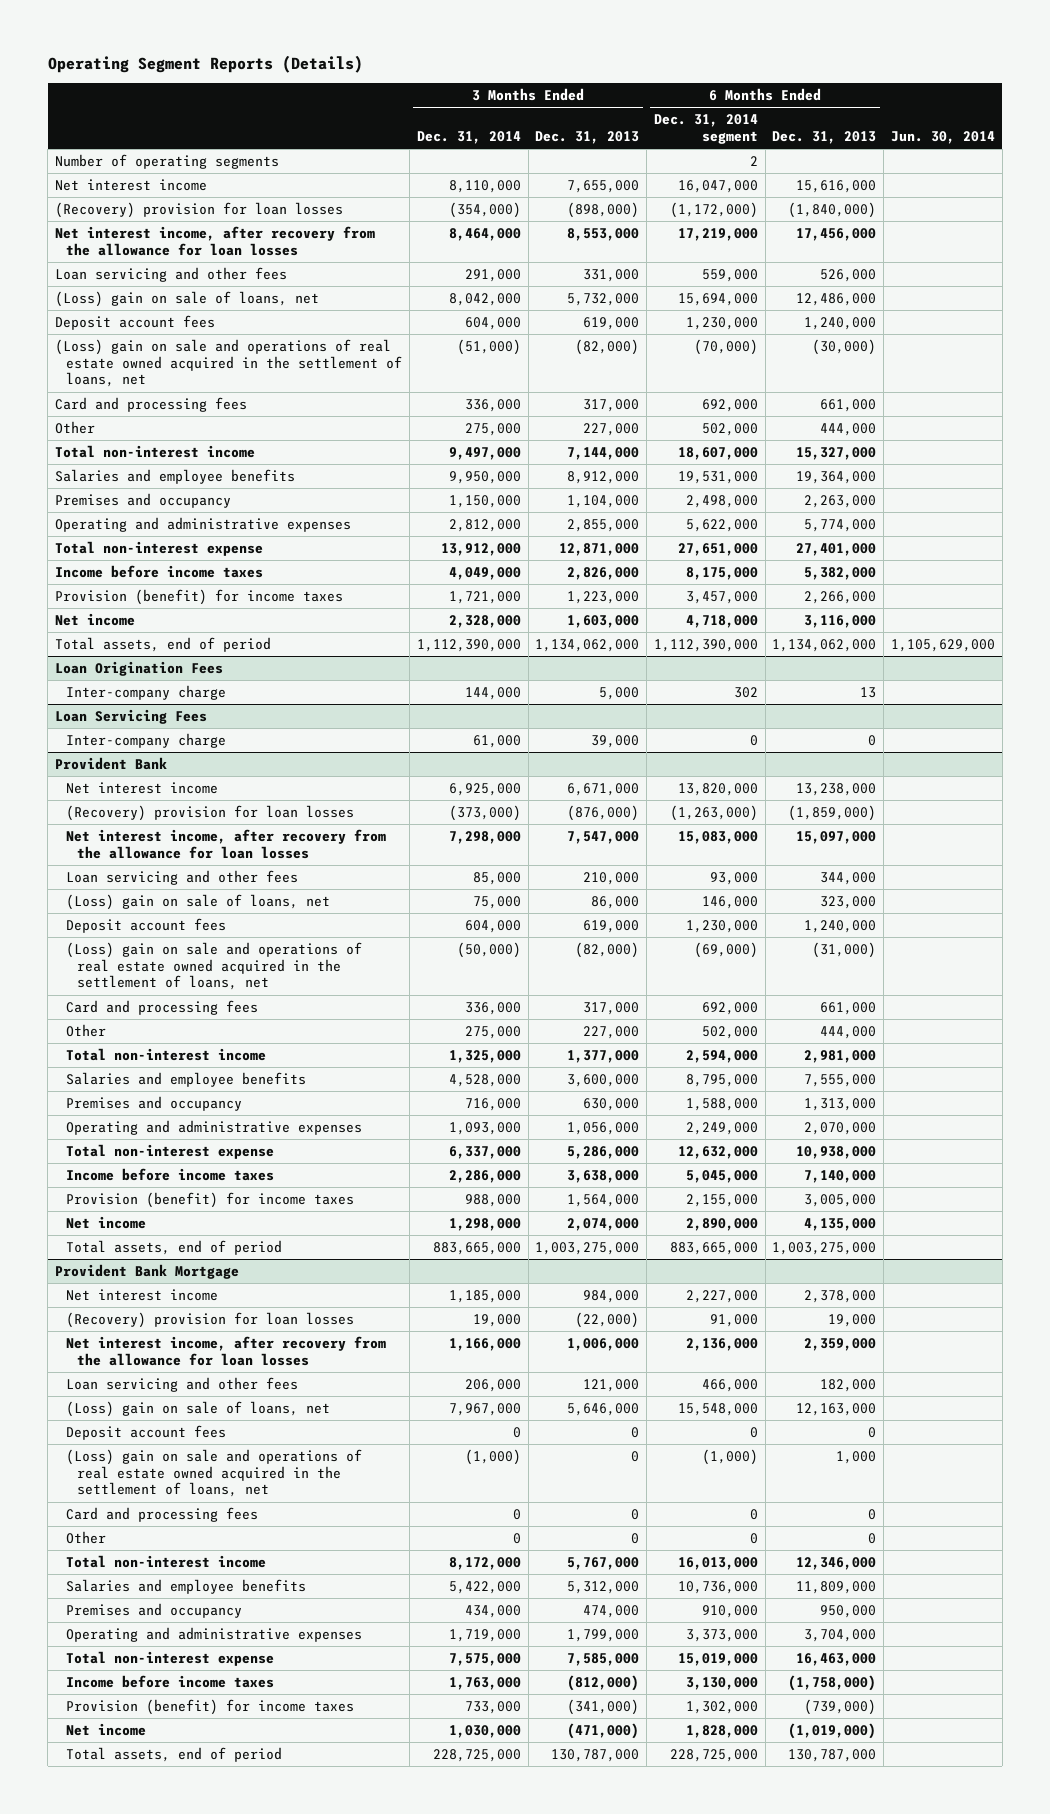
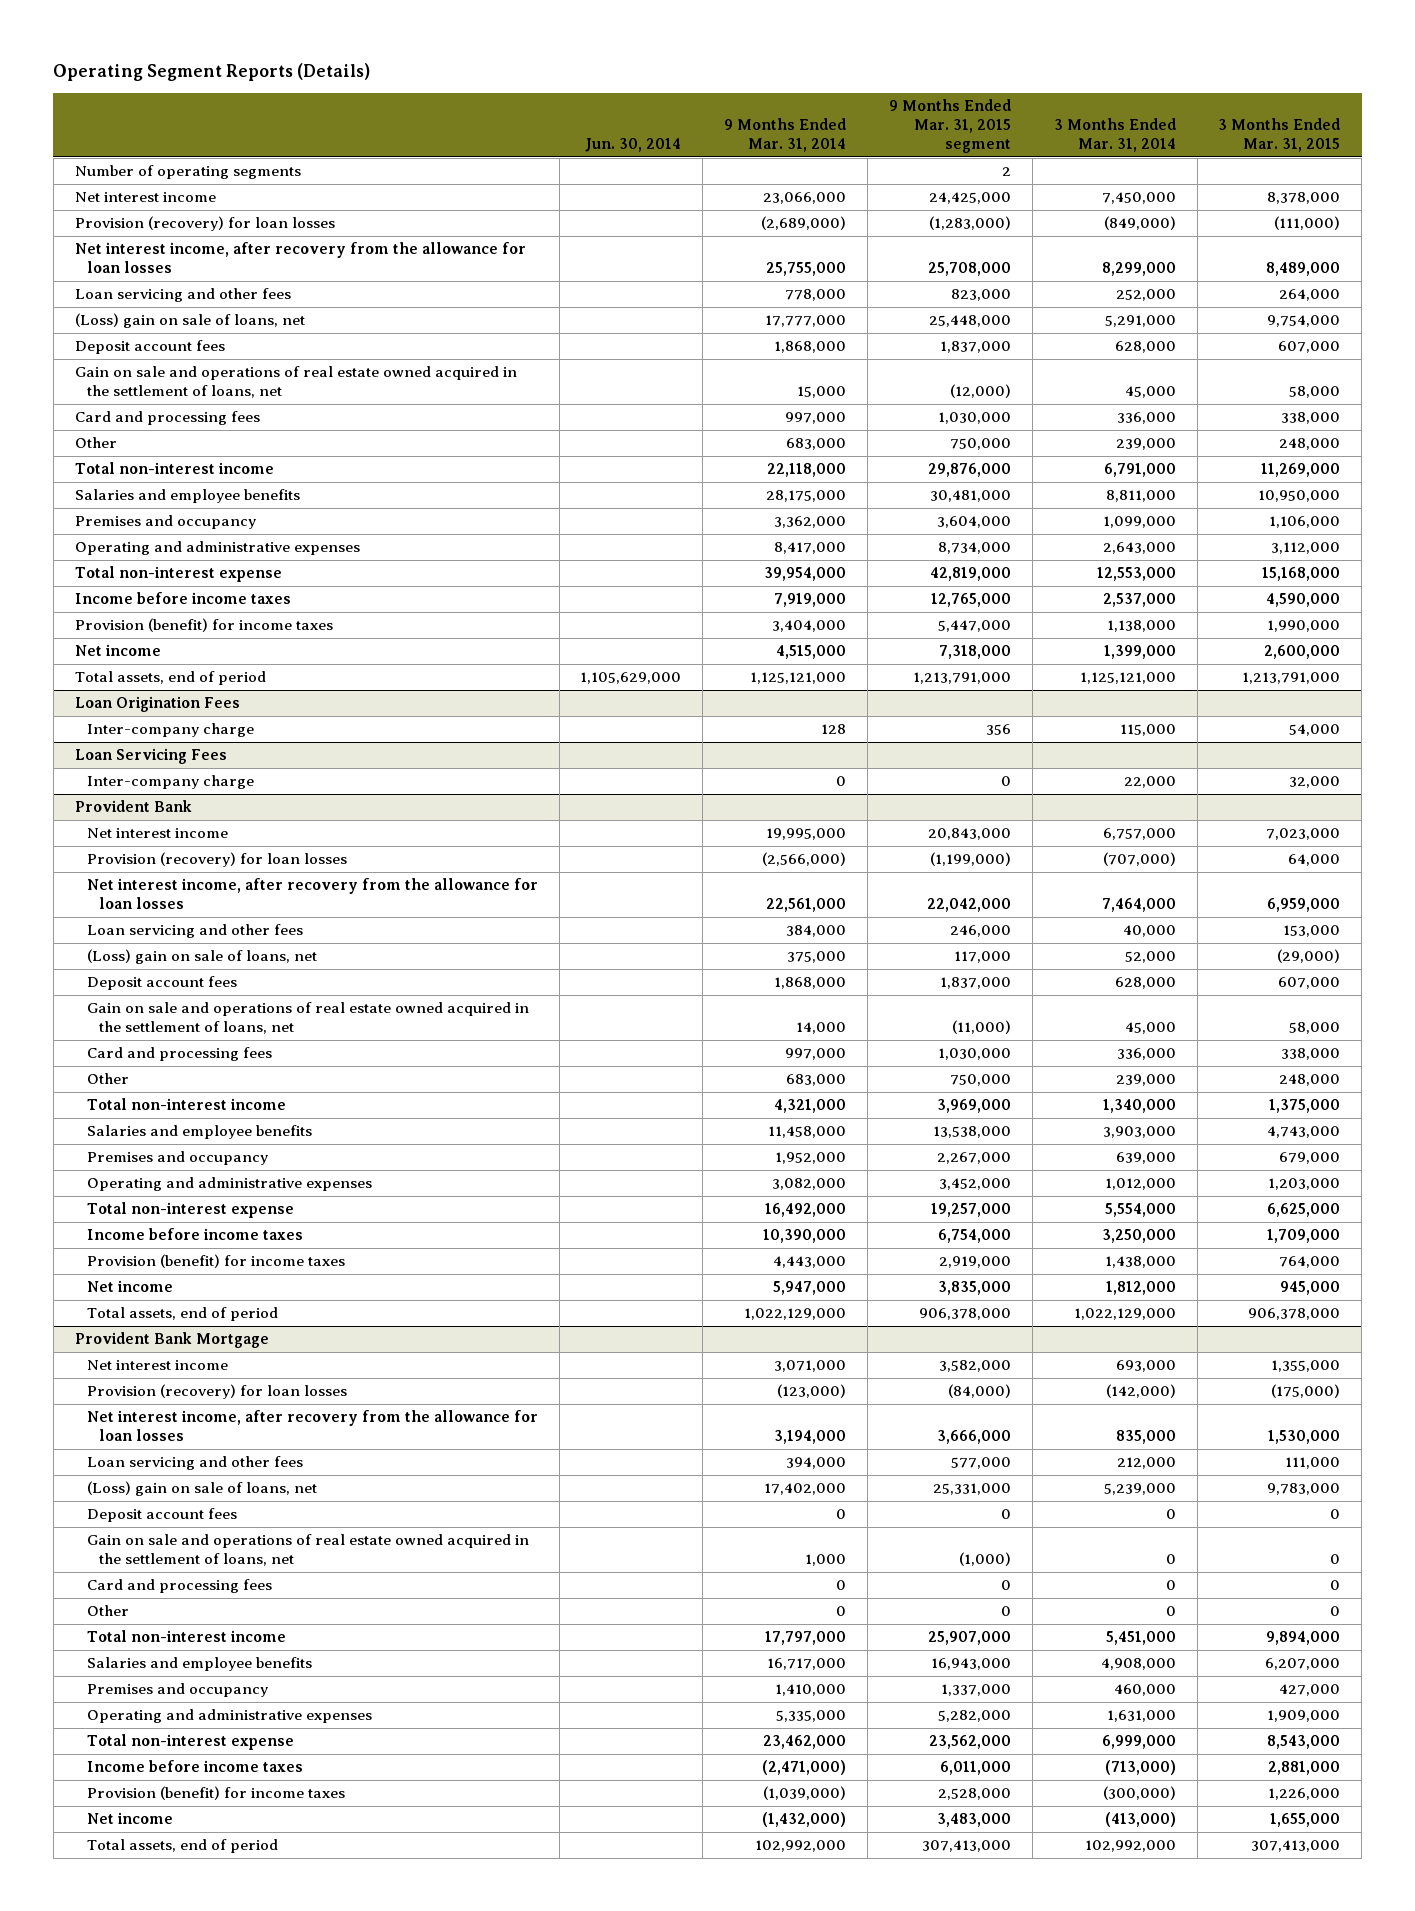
- | 3 Months Ended Dec. 31, 2014 | 3 Months Ended Dec. 31, 2013 | 6 Months Ended Dec. 31, 2014 segment | 6 Months Ended Dec. 31, 2013 | Jun. 30, 2014
+ | Jun. 30, 2014 | 9 Months Ended Mar. 31, 2014 | 9 Months Ended Mar. 31, 2015 segment | 3 Months Ended Mar. 31, 2014 | 3 Months Ended Mar. 31, 2015
- (Recovery) provision for loan losses | (354,000) | (898,000) | (1,172,000) | (1,840,000) |
+ Provision (recovery) for loan losses | | (2,689,000) | (1,283,000) | (849,000) | (111,000)
- (Loss) gain on sale and operations of real estate owned acquired in the settlement of loans, net | (51,000) | (82,000) | (70,000) | (30,000) |
+ Gain on sale and operations of real estate owned acquired in the settlement of loans, net | | 15,000 | (12,000) | 45,000 | 58,000
@ Provident Bank
- (Recovery) provision for loan losses | (373,000) | (876,000) | (1,263,000) | (1,859,000) |
+ Provision (recovery) for loan losses | | (2,566,000) | (1,199,000) | (707,000) | 64,000
- (Loss) gain on sale and operations of real estate owned acquired in the settlement of loans, net | (50,000) | (82,000) | (69,000) | (31,000) |
+ Gain on sale and operations of real estate owned acquired in the settlement of loans, net | | 14,000 | (11,000) | 45,000 | 58,000
@ Provident Bank Mortgage
- (Recovery) provision for loan losses | 19,000 | (22,000) | 91,000 | 19,000 |
+ Provision (recovery) for loan losses | | (123,000) | (84,000) | (142,000) | (175,000)
- (Loss) gain on sale and operations of real estate owned acquired in the settlement of loans, net | (1,000) | 0 | (1,000) | 1,000 |
+ Gain on sale and operations of real estate owned acquired in the settlement of loans, net | | 1,000 | (1,000) | 0 | 0

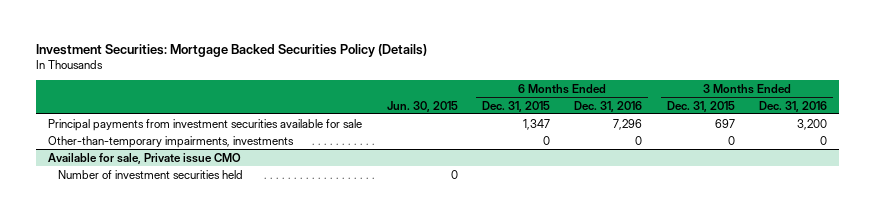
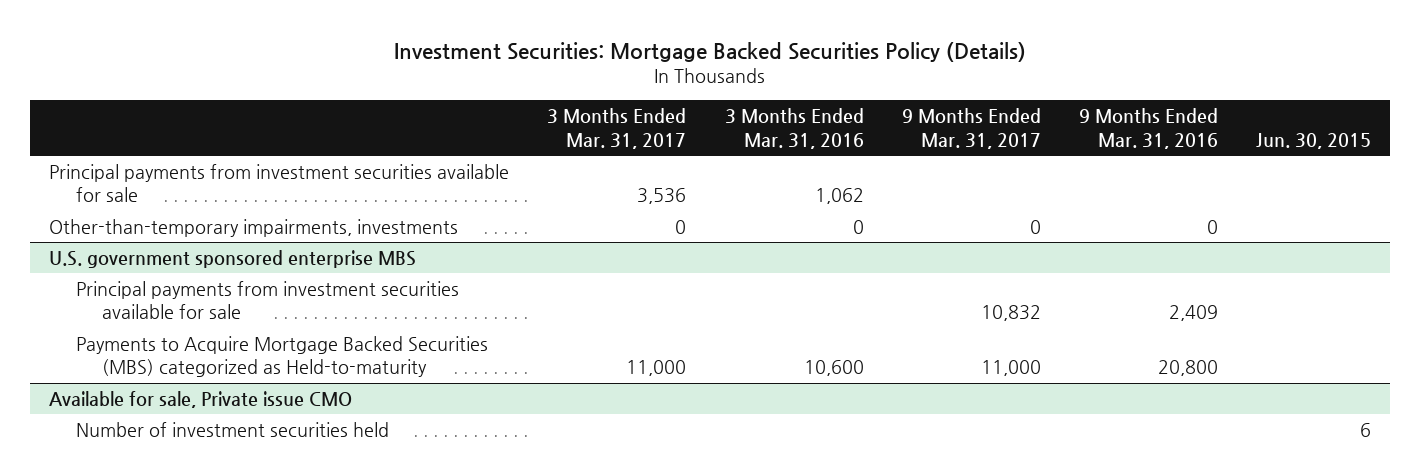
- | Jun. 30, 2015 | 6 Months Ended Dec. 31, 2015 | 6 Months Ended Dec. 31, 2016 | 3 Months Ended Dec. 31, 2015 | 3 Months Ended Dec. 31, 2016
+ | 3 Months Ended Mar. 31, 2017 | 3 Months Ended Mar. 31, 2016 | 9 Months Ended Mar. 31, 2017 | 9 Months Ended Mar. 31, 2016 | Jun. 30, 2015
+ U.S. government sponsored enterprise MBS
+ Principal payments from investment securities available for sale | | | 10,832 | 2,409 |
+ Payments to Acquire Mortgage Backed Securities (MBS) categorized as Held-to-maturity | 11,000 | 10,600 | 11,000 | 20,800 |
@ Available for sale, Private issue CMO
- Number of investment securities held | 0 | | | |
+ Number of investment securities held | | | | | 6

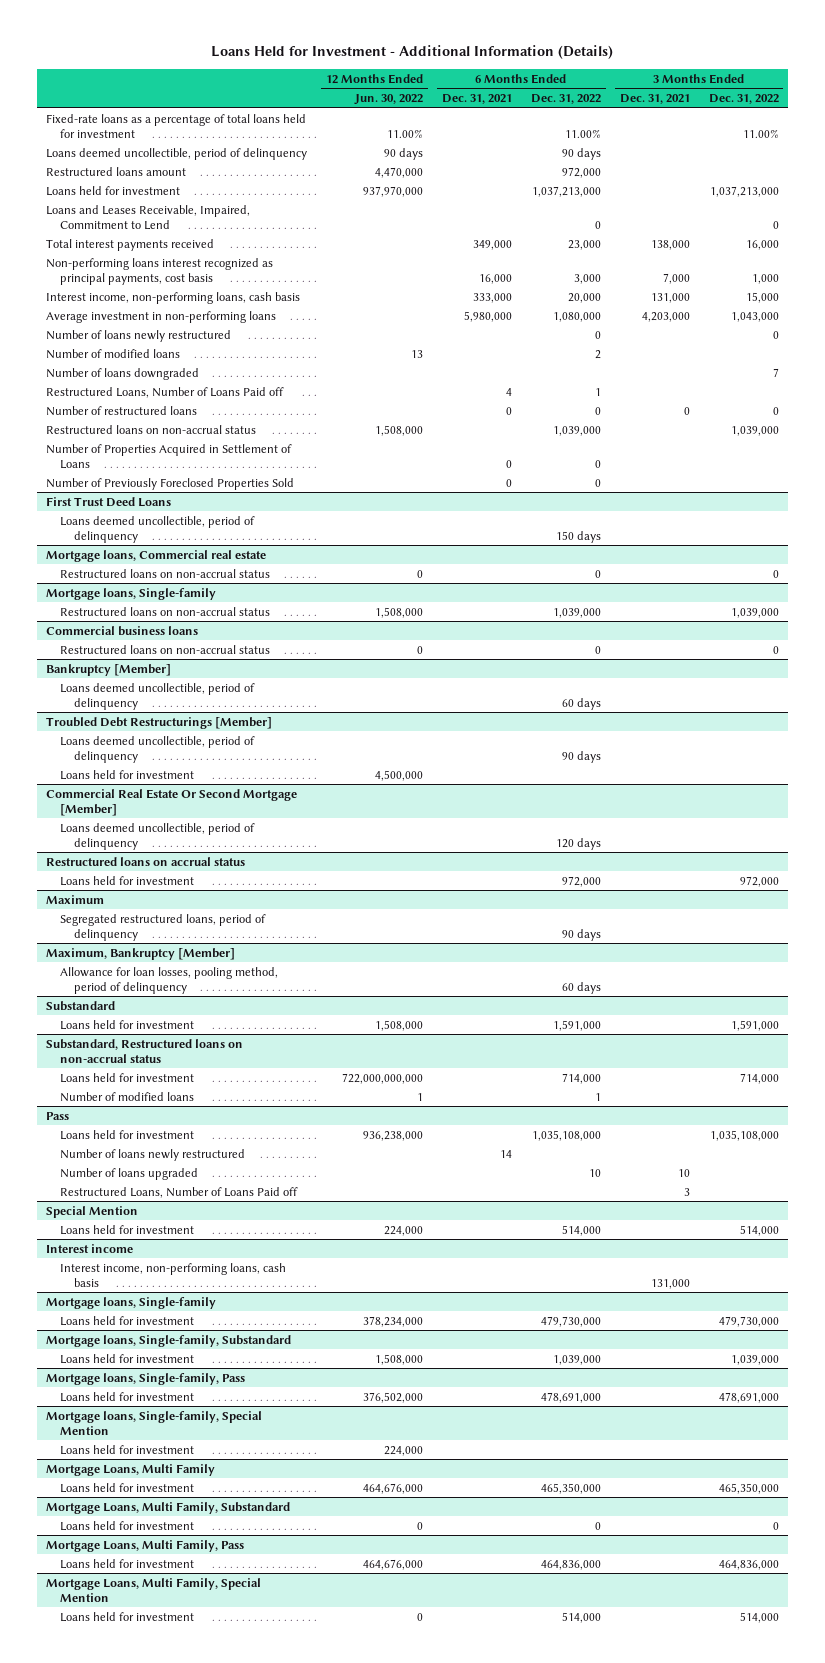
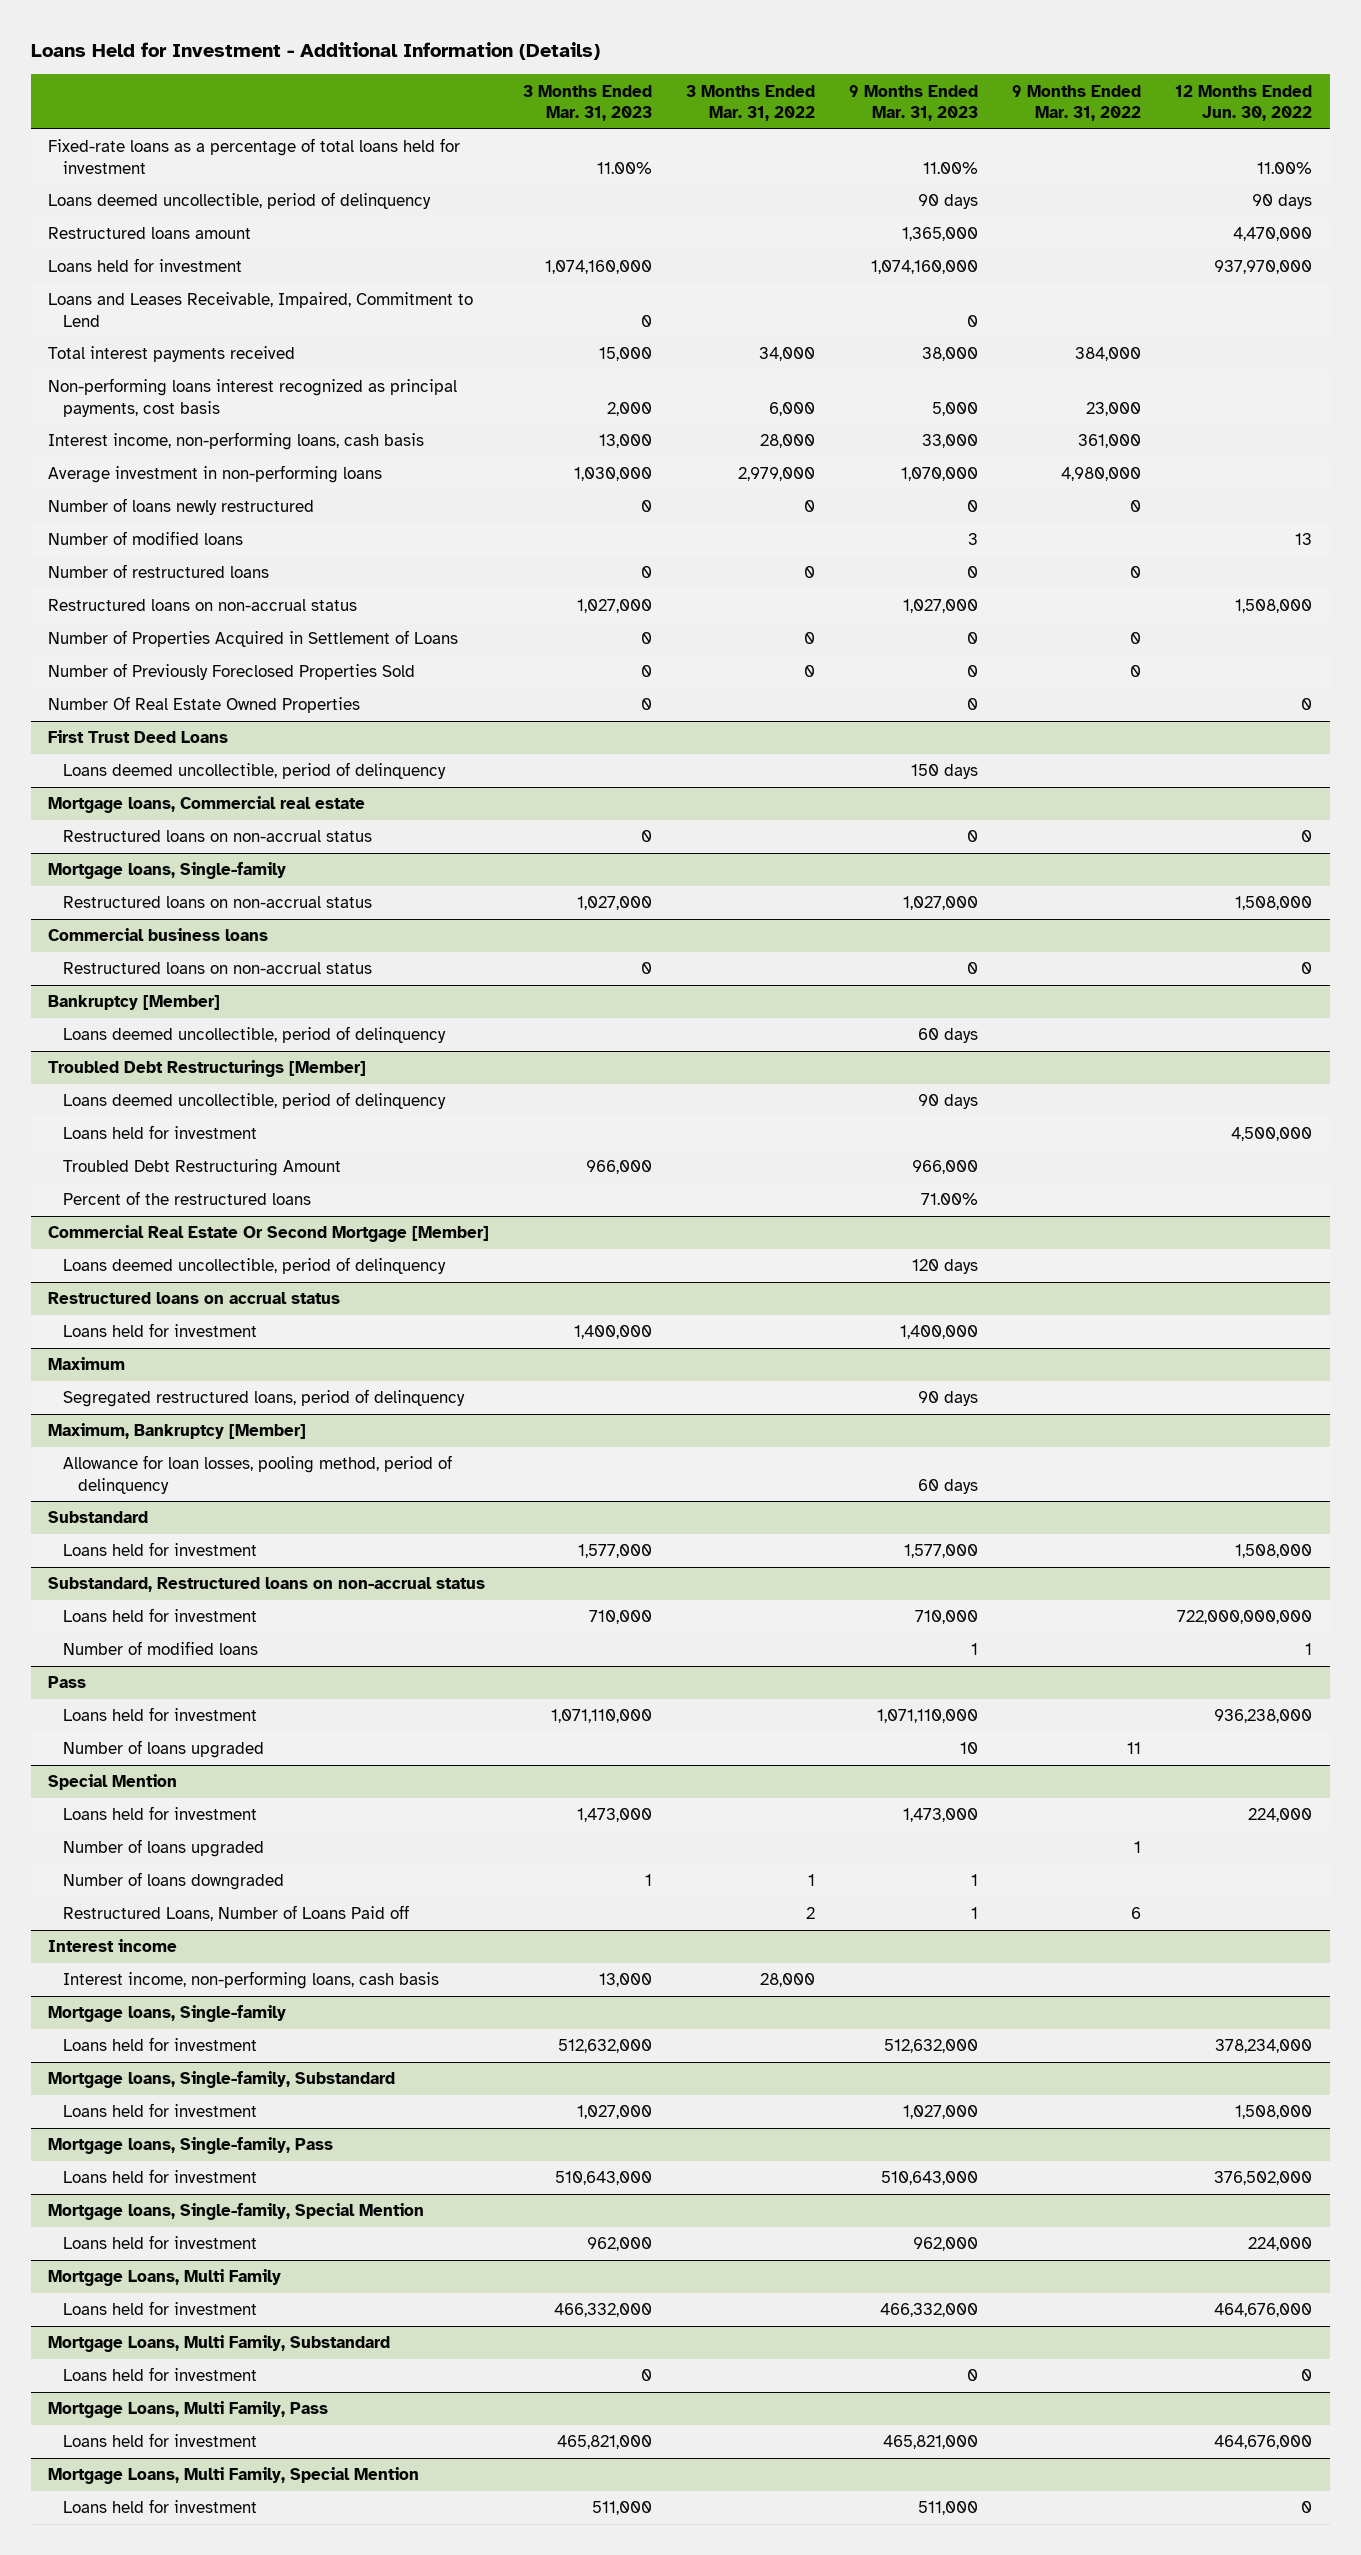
- | 12 Months Ended Jun. 30, 2022 | 6 Months Ended Dec. 31, 2021 | 6 Months Ended Dec. 31, 2022 | 3 Months Ended Dec. 31, 2021 | 3 Months Ended Dec. 31, 2022
+ | 3 Months Ended Mar. 31, 2023 | 3 Months Ended Mar. 31, 2022 | 9 Months Ended Mar. 31, 2023 | 9 Months Ended Mar. 31, 2022 | 12 Months Ended Jun. 30, 2022
- Number of loans downgraded | | | | | 7
- Restructured Loans, Number of Loans Paid off | | 4 | 1 | |
+ Number Of Real Estate Owned Properties | 0 | | 0 | | 0
@ Troubled Debt Restructurings [Member]
+ Troubled Debt Restructuring Amount | 966,000 | | 966,000 | |
+ Percent of the restructured loans | | | 71.00% | |
@ Pass
- Number of loans newly restructured | | 14 | | |
- Restructured Loans, Number of Loans Paid off | | | | 3 |
@ Special Mention
+ Number of loans upgraded | | | | 1 |
+ Number of loans downgraded | 1 | 1 | 1 | |
+ Restructured Loans, Number of Loans Paid off | | 2 | 1 | 6 |

